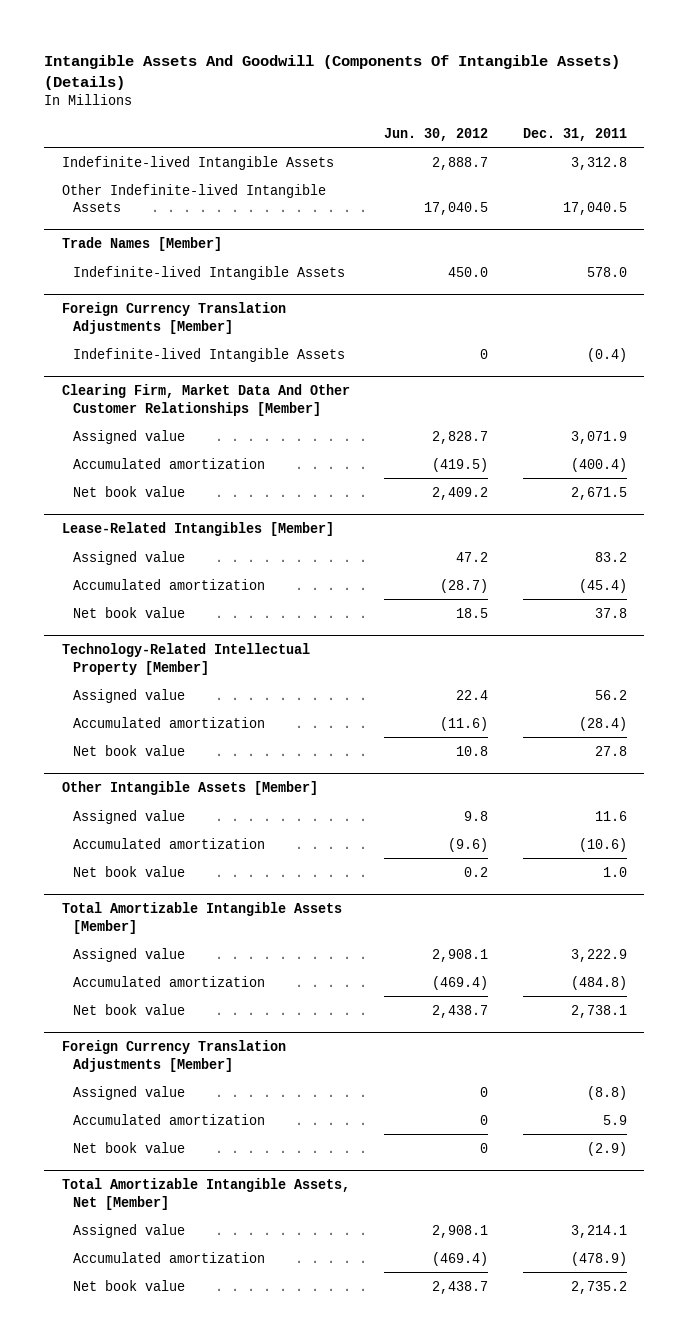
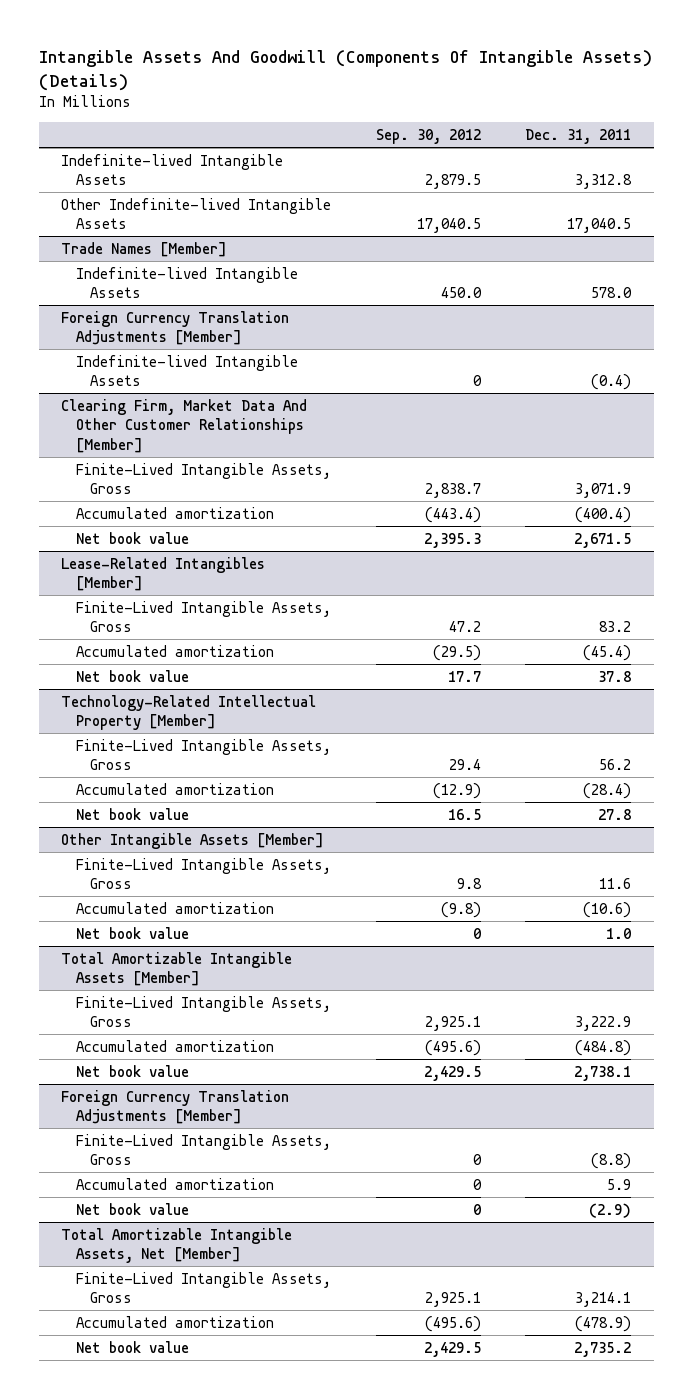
- | Jun. 30, 2012 | Dec. 31, 2011
+ | Sep. 30, 2012 | Dec. 31, 2011
@ Clearing Firm, Market Data And Other Customer Relationships [Member]
- Assigned value | 2,828.7 | 3,071.9
+ Finite-Lived Intangible Assets, Gross | 2,838.7 | 3,071.9
@ Lease-Related Intangibles [Member]
- Assigned value | 47.2 | 83.2
+ Finite-Lived Intangible Assets, Gross | 47.2 | 83.2
@ Technology-Related Intellectual Property [Member]
- Assigned value | 22.4 | 56.2
+ Finite-Lived Intangible Assets, Gross | 29.4 | 56.2
@ Other Intangible Assets [Member]
- Assigned value | 9.8 | 11.6
+ Finite-Lived Intangible Assets, Gross | 9.8 | 11.6
@ Total Amortizable Intangible Assets [Member]
- Assigned value | 2,908.1 | 3,222.9
+ Finite-Lived Intangible Assets, Gross | 2,925.1 | 3,222.9
@ Foreign Currency Translation Adjustments [Member]
- Assigned value | 0 | (8.8)
+ Finite-Lived Intangible Assets, Gross | 0 | (8.8)
@ Total Amortizable Intangible Assets, Net [Member]
- Assigned value | 2,908.1 | 3,214.1
+ Finite-Lived Intangible Assets, Gross | 2,925.1 | 3,214.1

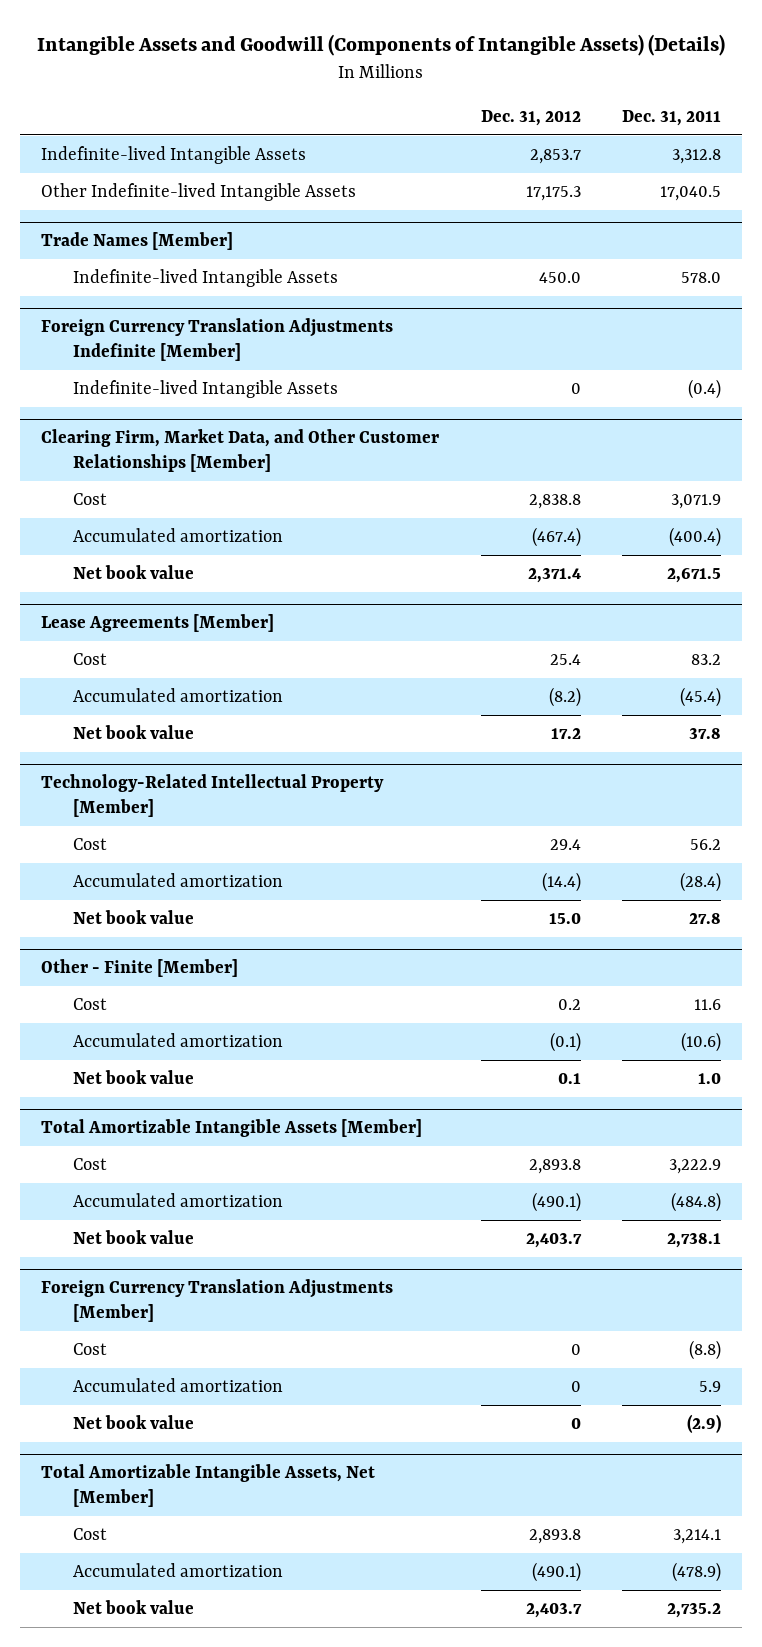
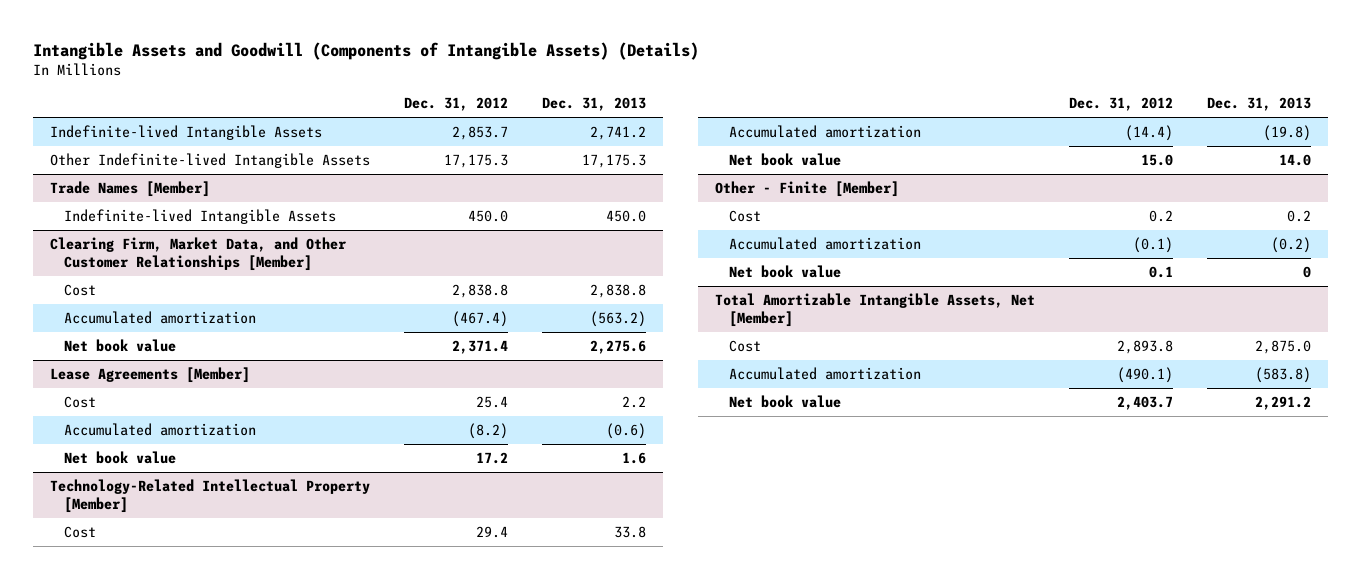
- | Dec. 31, 2012 | Dec. 31, 2011
+ | Dec. 31, 2012 | Dec. 31, 2013
- Foreign Currency Translation Adjustments Indefinite [Member]
- Indefinite-lived Intangible Assets | 0 | (0.4)
- Total Amortizable Intangible Assets [Member]
- Cost | 2,893.8 | 3,222.9
- Accumulated amortization | (490.1) | (484.8)
- Net book value | 2,403.7 | 2,738.1
- Foreign Currency Translation Adjustments [Member]
- Cost | 0 | (8.8)
- Accumulated amortization | 0 | 5.9
- Net book value | 0 | (2.9)

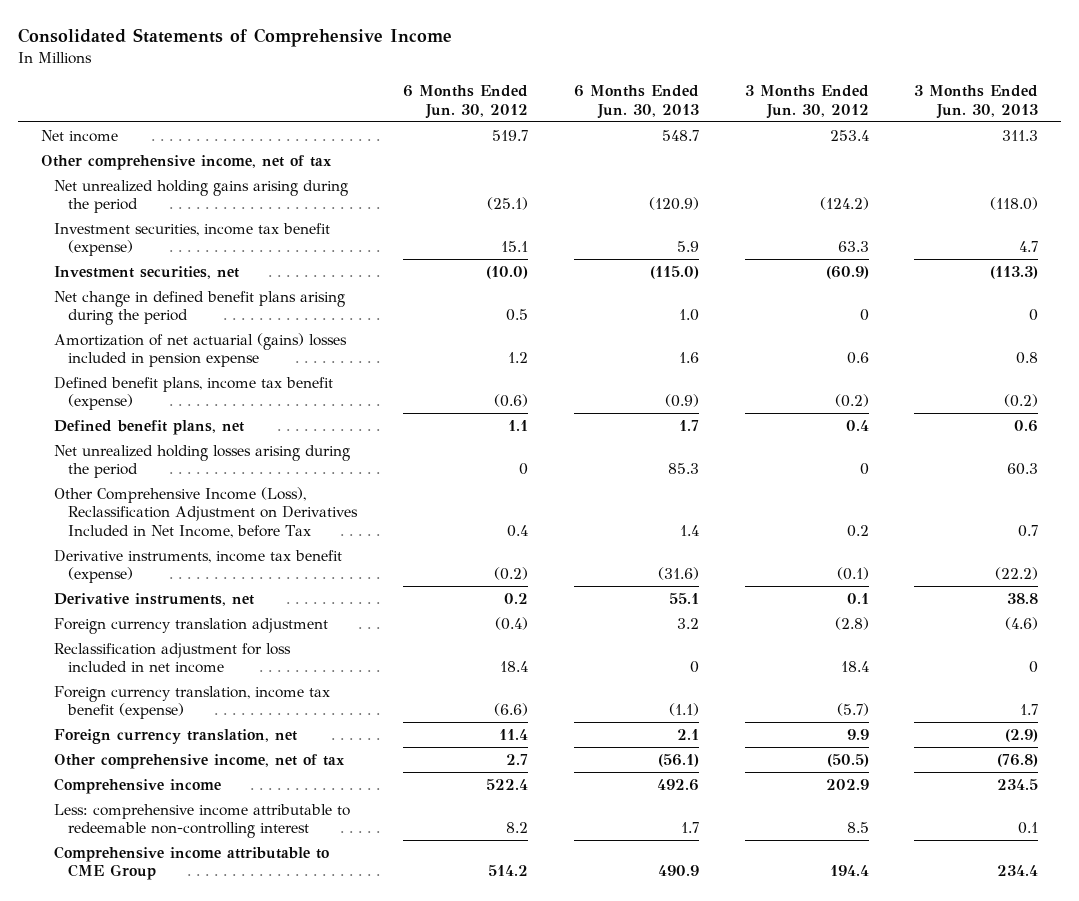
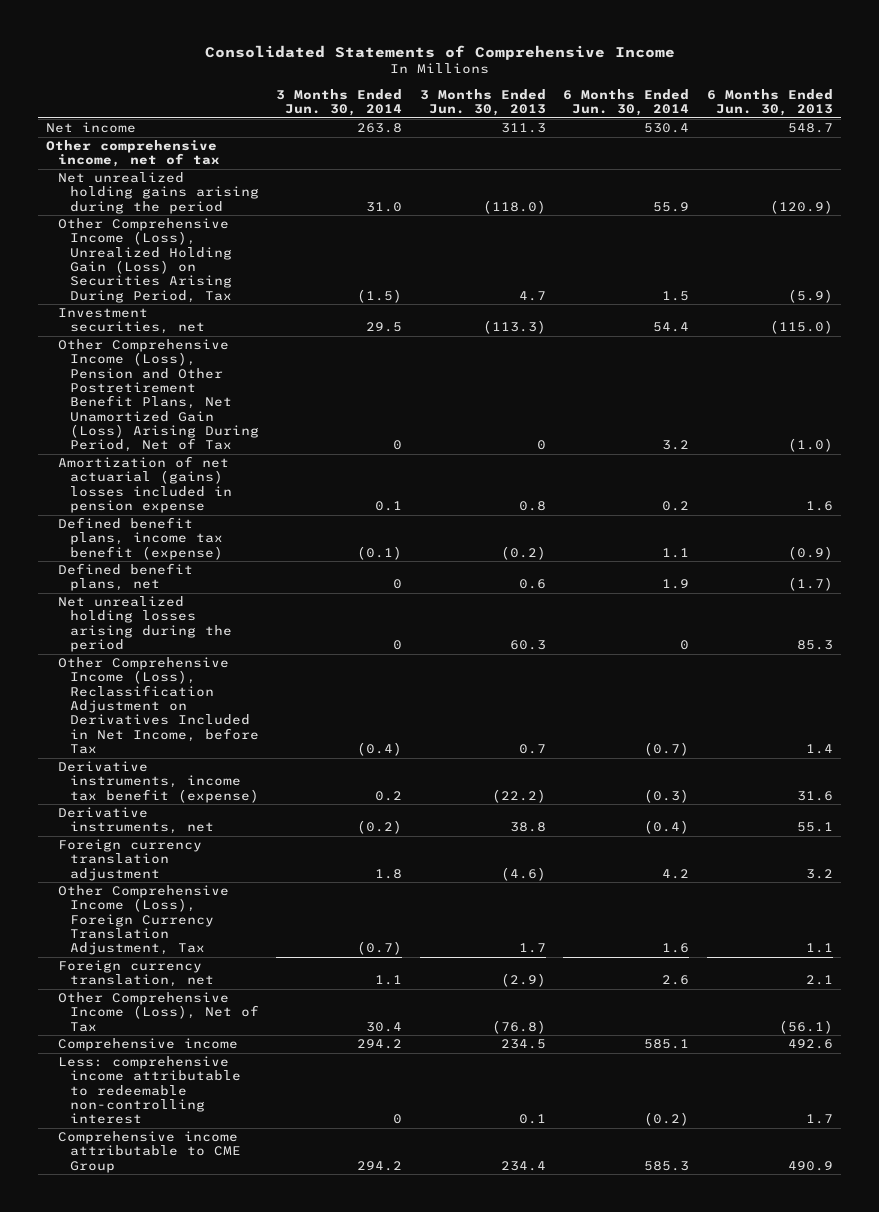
- | 6 Months Ended Jun. 30, 2012 | 6 Months Ended Jun. 30, 2013 | 3 Months Ended Jun. 30, 2012 | 3 Months Ended Jun. 30, 2013
+ | 3 Months Ended Jun. 30, 2014 | 3 Months Ended Jun. 30, 2013 | 6 Months Ended Jun. 30, 2014 | 6 Months Ended Jun. 30, 2013
- Investment securities, income tax benefit (expense) | 15.1 | 5.9 | 63.3 | 4.7
+ Other Comprehensive Income (Loss), Unrealized Holding Gain (Loss) on Securities Arising During Period, Tax | (1.5) | 4.7 | 1.5 | (5.9)
- Net change in defined benefit plans arising during the period | 0.5 | 1.0 | 0 | 0
+ Other Comprehensive Income (Loss), Pension and Other Postretirement Benefit Plans, Net Unamortized Gain (Loss) Arising During Period, Net of Tax | 0 | 0 | 3.2 | (1.0)
- Defined benefit plans, net | 1.1 | 1.7 | 0.4 | 0.6
+ Defined benefit plans, net | 0 | 0.6 | 1.9 | (1.7)
- Derivative instruments, income tax benefit (expense) | (0.2) | (31.6) | (0.1) | (22.2)
+ Derivative instruments, income tax benefit (expense) | 0.2 | (22.2) | (0.3) | 31.6
- Reclassification adjustment for loss included in net income | 18.4 | 0 | 18.4 | 0
- Foreign currency translation, income tax benefit (expense) | (6.6) | (1.1) | (5.7) | 1.7
+ Other Comprehensive Income (Loss), Foreign Currency Translation Adjustment, Tax | (0.7) | 1.7 | 1.6 | 1.1
- Other comprehensive income, net of tax | 2.7 | (56.1) | (50.5) | (76.8)
+ Other Comprehensive Income (Loss), Net of Tax | 30.4 | (76.8) | | (56.1)

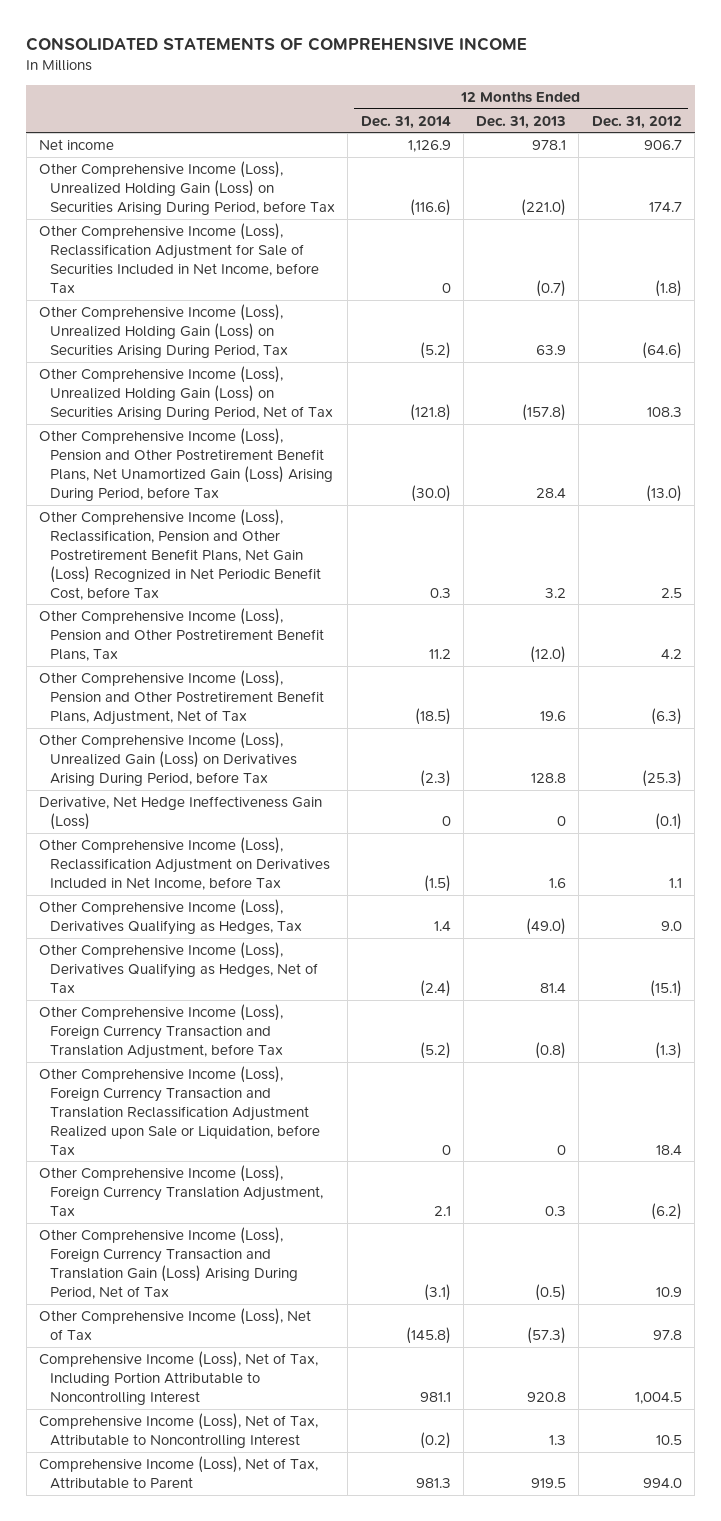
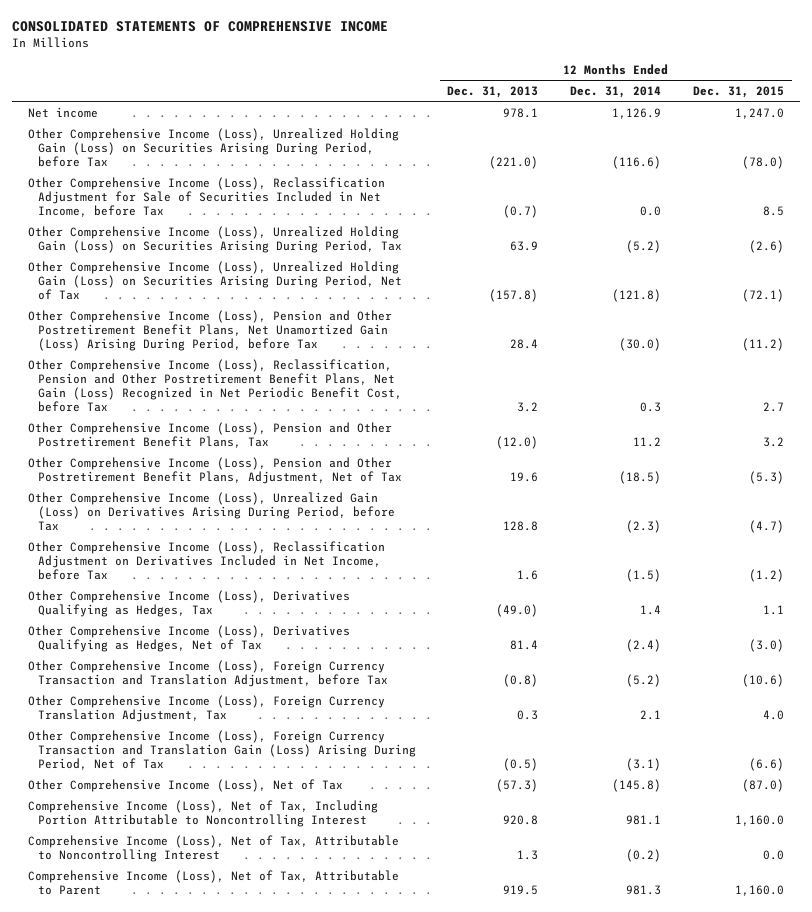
- | 12 Months Ended Dec. 31, 2014 | 12 Months Ended Dec. 31, 2013 | 12 Months Ended Dec. 31, 2012
+ | 12 Months Ended Dec. 31, 2013 | 12 Months Ended Dec. 31, 2014 | 12 Months Ended Dec. 31, 2015
- Other Comprehensive Income (Loss), Reclassification Adjustment for Sale of Securities Included in Net Income, before Tax | 0 | (0.7) | (1.8)
+ Other Comprehensive Income (Loss), Reclassification Adjustment for Sale of Securities Included in Net Income, before Tax | (0.7) | 0.0 | 8.5
- Derivative, Net Hedge Ineffectiveness Gain (Loss) | 0 | 0 | (0.1)
- Other Comprehensive Income (Loss), Foreign Currency Transaction and Translation Reclassification Adjustment Realized upon Sale or Liquidation, before Tax | 0 | 0 | 18.4

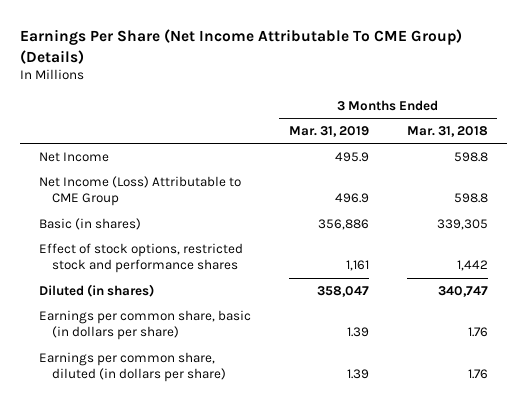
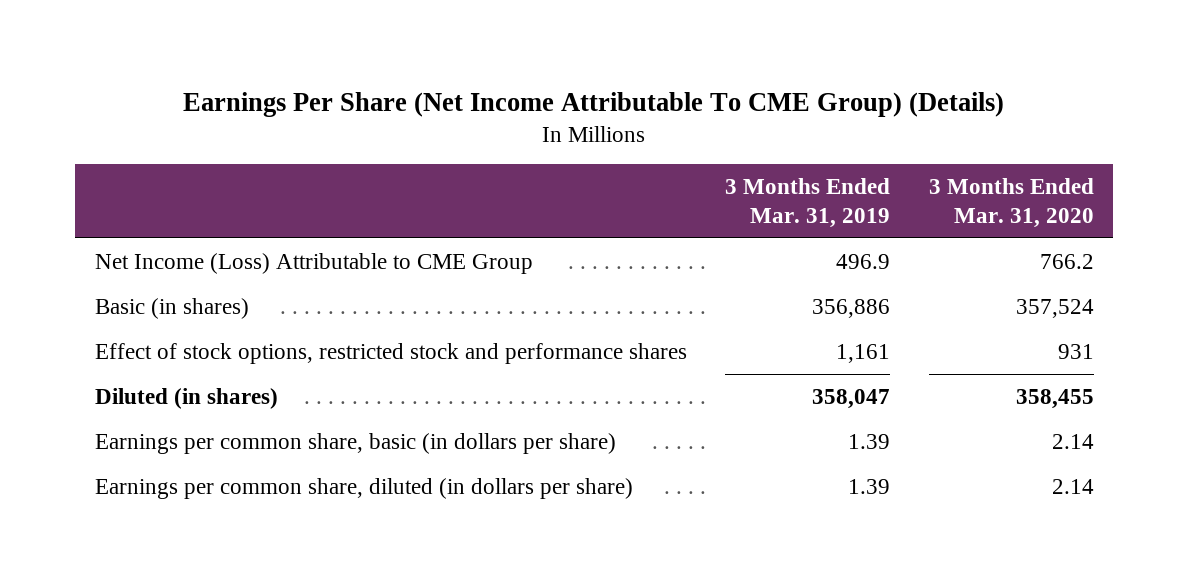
- | 3 Months Ended Mar. 31, 2019 | 3 Months Ended Mar. 31, 2018
+ | 3 Months Ended Mar. 31, 2019 | 3 Months Ended Mar. 31, 2020
- Net Income | 495.9 | 598.8

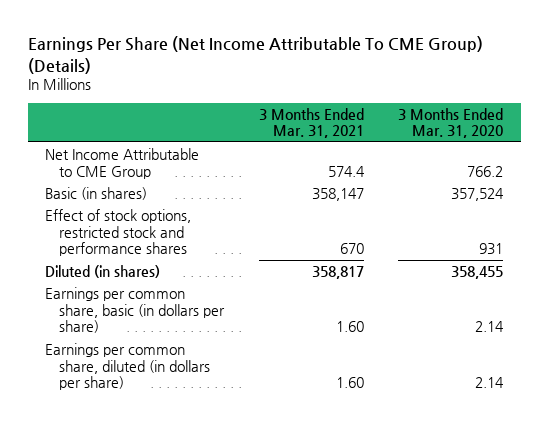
- | 3 Months Ended Mar. 31, 2019 | 3 Months Ended Mar. 31, 2020
+ | 3 Months Ended Mar. 31, 2021 | 3 Months Ended Mar. 31, 2020
- Net Income (Loss) Attributable to CME Group | 496.9 | 766.2
+ Net Income Attributable to CME Group | 574.4 | 766.2

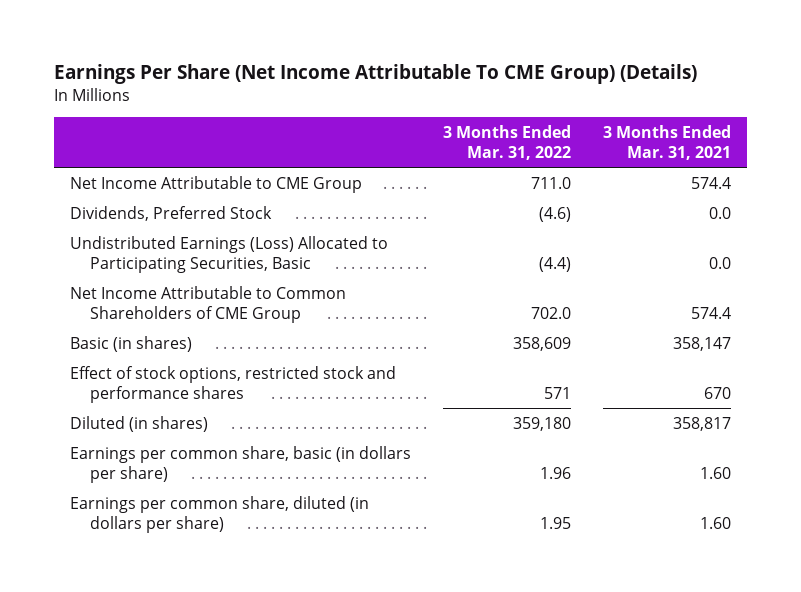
- | 3 Months Ended Mar. 31, 2021 | 3 Months Ended Mar. 31, 2020
+ | 3 Months Ended Mar. 31, 2022 | 3 Months Ended Mar. 31, 2021
+ Dividends, Preferred Stock | (4.6) | 0.0
+ Undistributed Earnings (Loss) Allocated to Participating Securities, Basic | (4.4) | 0.0
+ Net Income Attributable to Common Shareholders of CME Group | 702.0 | 574.4

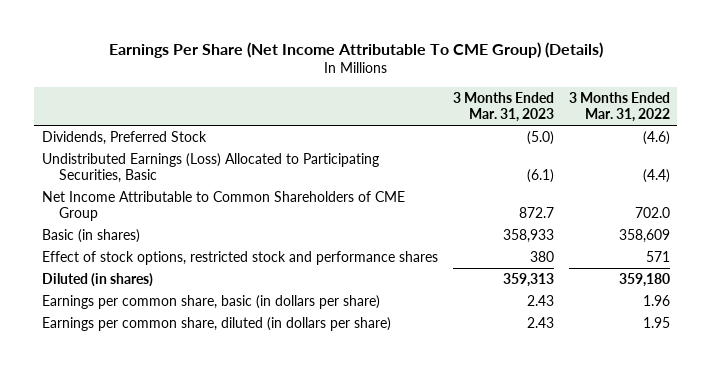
- | 3 Months Ended Mar. 31, 2022 | 3 Months Ended Mar. 31, 2021
+ | 3 Months Ended Mar. 31, 2023 | 3 Months Ended Mar. 31, 2022
- Net Income Attributable to CME Group | 711.0 | 574.4

